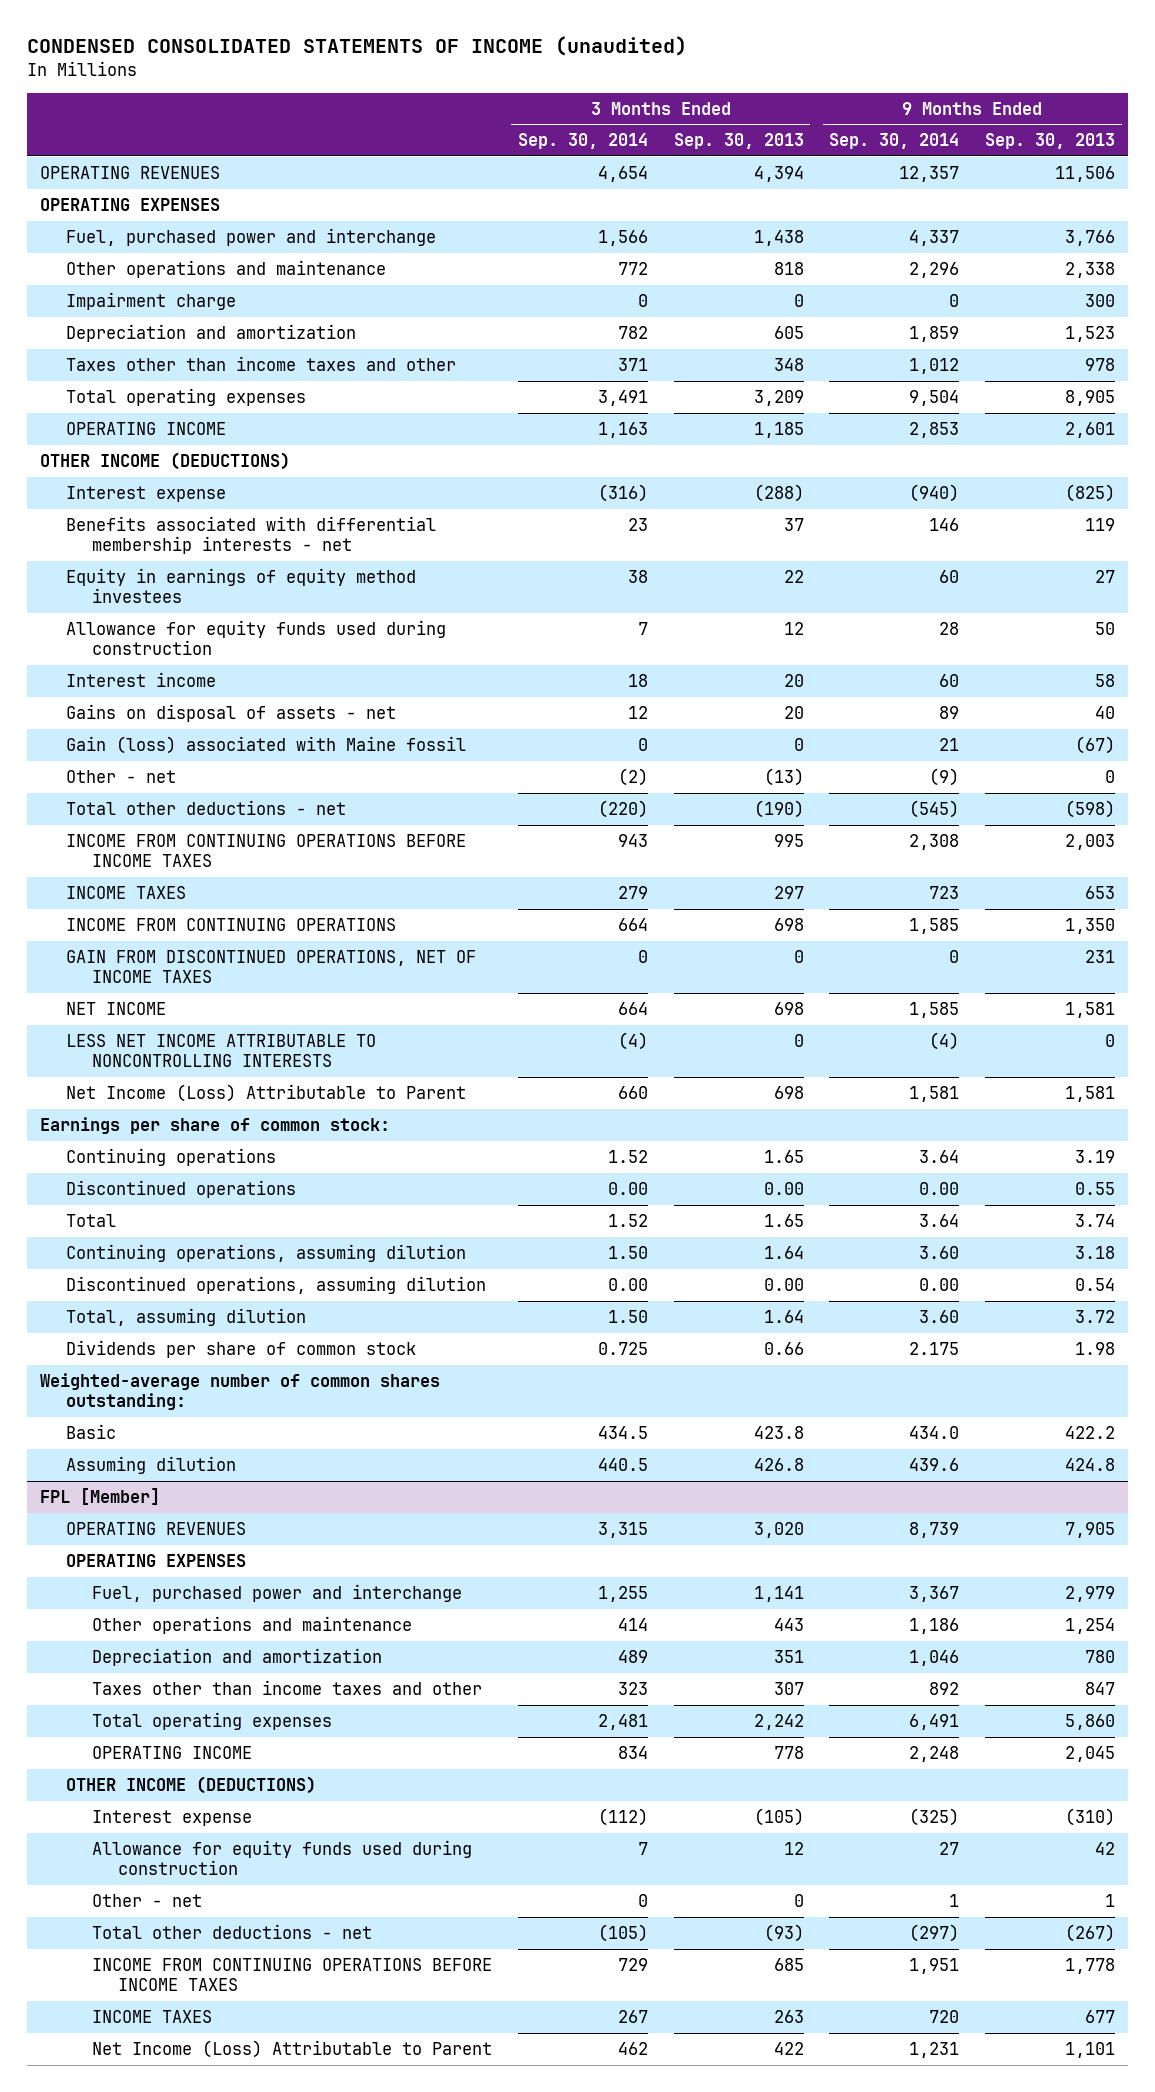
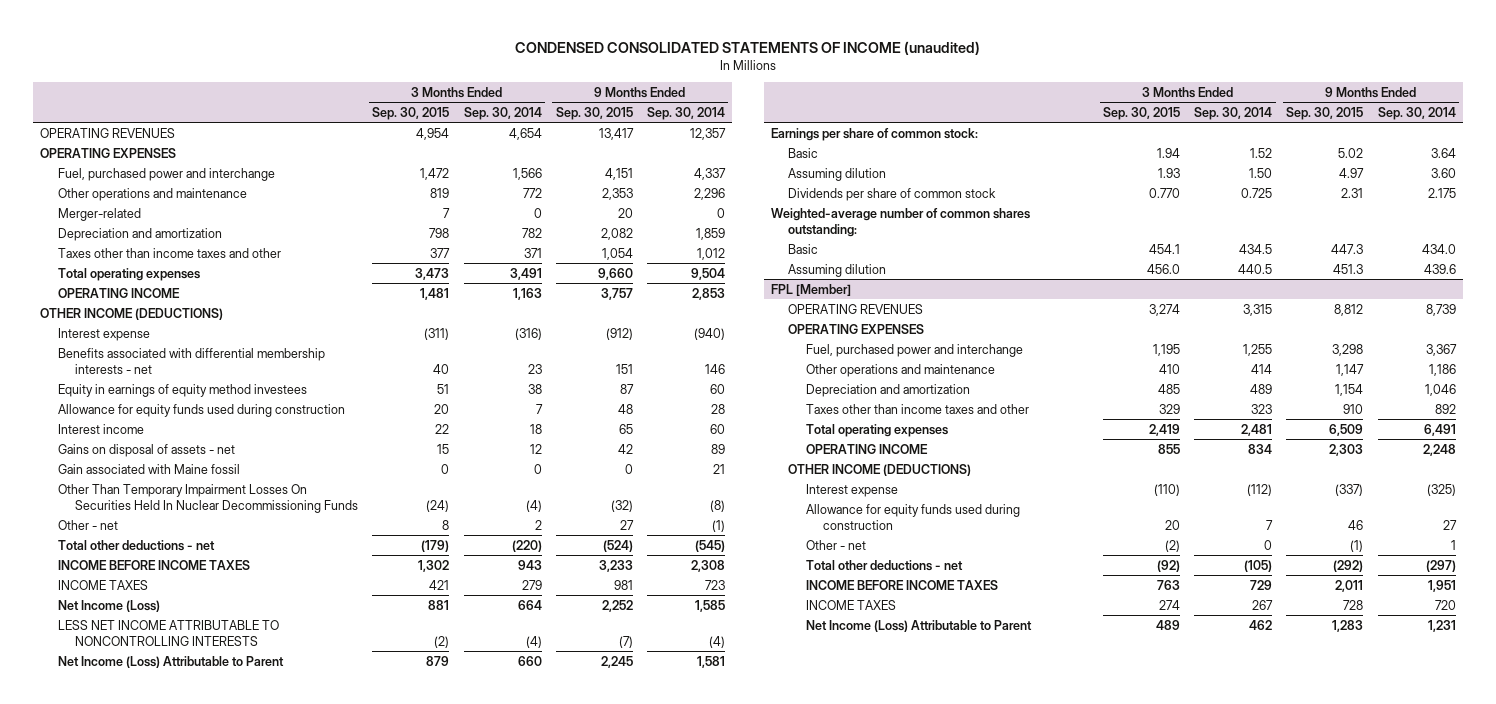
- | 3 Months Ended Sep. 30, 2014 | 3 Months Ended Sep. 30, 2013 | 9 Months Ended Sep. 30, 2014 | 9 Months Ended Sep. 30, 2013
+ | 3 Months Ended Sep. 30, 2015 | 3 Months Ended Sep. 30, 2014 | 9 Months Ended Sep. 30, 2015 | 9 Months Ended Sep. 30, 2014
- Impairment charge | 0 | 0 | 0 | 300
+ Merger-related | 7 | 0 | 20 | 0
- Gain (loss) associated with Maine fossil | 0 | 0 | 21 | (67)
- Other - net | (2) | (13) | (9) | 0
+ Gain associated with Maine fossil | 0 | 0 | 0 | 21
+ Other Than Temporary Impairment Losses On Securities Held In Nuclear Decommissioning Funds | (24) | (4) | (32) | (8)
+ Other - net | 8 | 2 | 27 | (1)
- INCOME FROM CONTINUING OPERATIONS BEFORE INCOME TAXES | 943 | 995 | 2,308 | 2,003
+ INCOME BEFORE INCOME TAXES | 1,302 | 943 | 3,233 | 2,308
- INCOME FROM CONTINUING OPERATIONS | 664 | 698 | 1,585 | 1,350
- GAIN FROM DISCONTINUED OPERATIONS, NET OF INCOME TAXES | 0 | 0 | 0 | 231
- NET INCOME | 664 | 698 | 1,585 | 1,581
+ Net Income (Loss) | 881 | 664 | 2,252 | 1,585
- Continuing operations | 1.52 | 1.65 | 3.64 | 3.19
- Discontinued operations | 0.00 | 0.00 | 0.00 | 0.55
- Total | 1.52 | 1.65 | 3.64 | 3.74
- Continuing operations, assuming dilution | 1.50 | 1.64 | 3.60 | 3.18
- Discontinued operations, assuming dilution | 0.00 | 0.00 | 0.00 | 0.54
- Total, assuming dilution | 1.50 | 1.64 | 3.60 | 3.72
+ Basic | 1.94 | 1.52 | 5.02 | 3.64
+ Assuming dilution | 1.93 | 1.50 | 4.97 | 3.60
@ FPL [Member]
- INCOME FROM CONTINUING OPERATIONS BEFORE INCOME TAXES | 729 | 685 | 1,951 | 1,778
+ INCOME BEFORE INCOME TAXES | 763 | 729 | 2,011 | 1,951

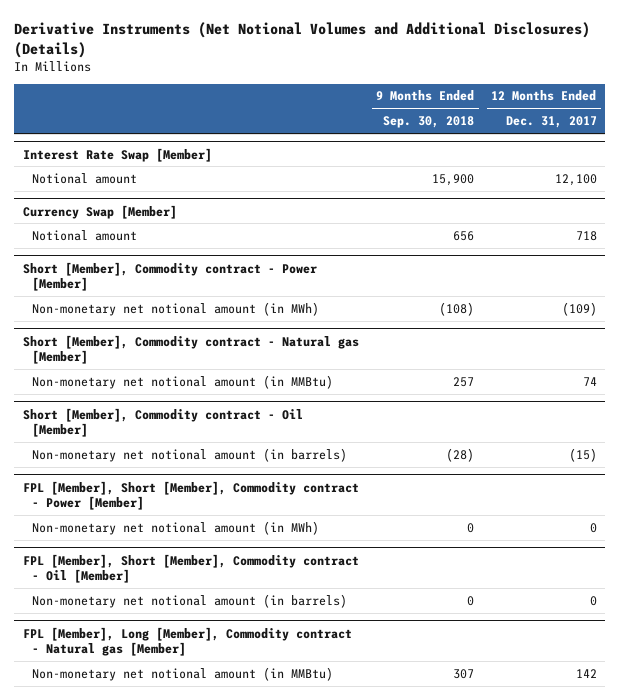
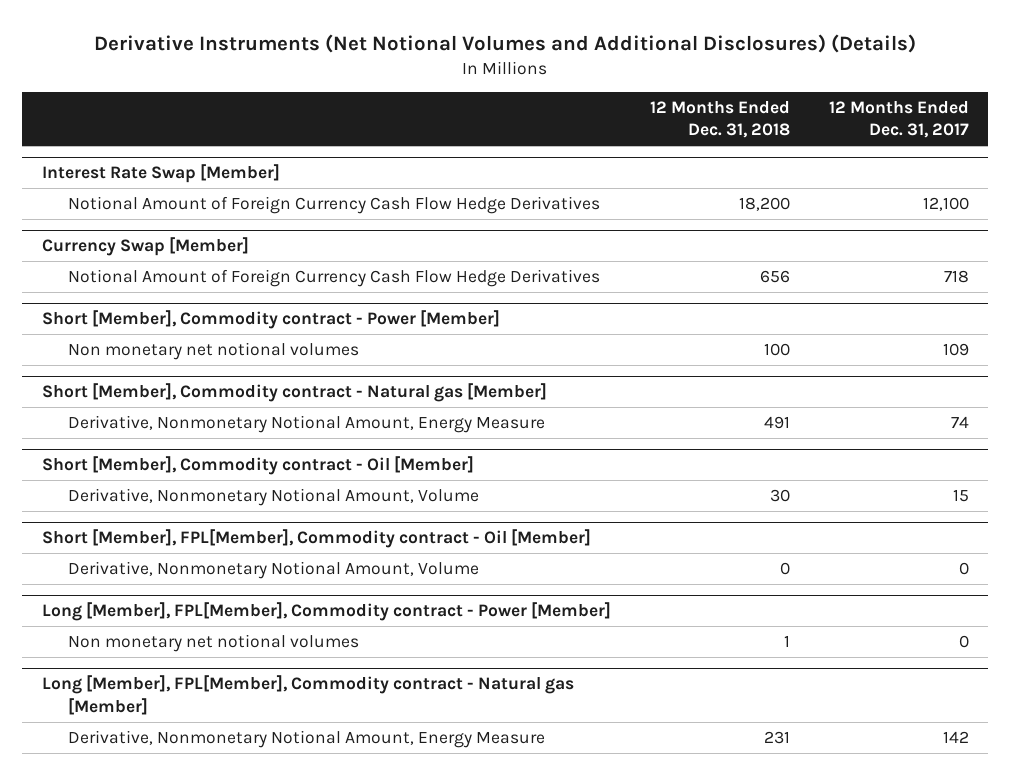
- | 9 Months Ended Sep. 30, 2018 | 12 Months Ended Dec. 31, 2017
+ | 12 Months Ended Dec. 31, 2018 | 12 Months Ended Dec. 31, 2017
@ Interest Rate Swap [Member]
- Notional amount | 15,900 | 12,100
+ Notional Amount of Foreign Currency Cash Flow Hedge Derivatives | 18,200 | 12,100
@ Currency Swap [Member]
- Notional amount | 656 | 718
+ Notional Amount of Foreign Currency Cash Flow Hedge Derivatives | 656 | 718
@ Short [Member], Commodity contract - Power [Member]
- Non-monetary net notional amount (in MWh) | (108) | (109)
+ Non monetary net notional volumes | 100 | 109
@ Short [Member], Commodity contract - Natural gas [Member]
- Non-monetary net notional amount (in MMBtu) | 257 | 74
+ Derivative, Nonmonetary Notional Amount, Energy Measure | 491 | 74
@ Short [Member], Commodity contract - Oil [Member]
- Non-monetary net notional amount (in barrels) | (28) | (15)
- FPL [Member], Short [Member], Commodity contract - Power [Member]
- Non-monetary net notional amount (in MWh) | 0 | 0
- FPL [Member], Short [Member], Commodity contract - Oil [Member]
- Non-monetary net notional amount (in barrels) | 0 | 0
- FPL [Member], Long [Member], Commodity contract - Natural gas [Member]
- Non-monetary net notional amount (in MMBtu) | 307 | 142
@ Short [Member], Commodity contract - Oil [Member]
+ Derivative, Nonmonetary Notional Amount, Volume | 30 | 15
+ Short [Member], FPL[Member], Commodity contract - Oil [Member]
+ Derivative, Nonmonetary Notional Amount, Volume | 0 | 0
+ Long [Member], FPL[Member], Commodity contract - Power [Member]
+ Non monetary net notional volumes | 1 | 0
+ Long [Member], FPL[Member], Commodity contract - Natural gas [Member]
+ Derivative, Nonmonetary Notional Amount, Energy Measure | 231 | 142

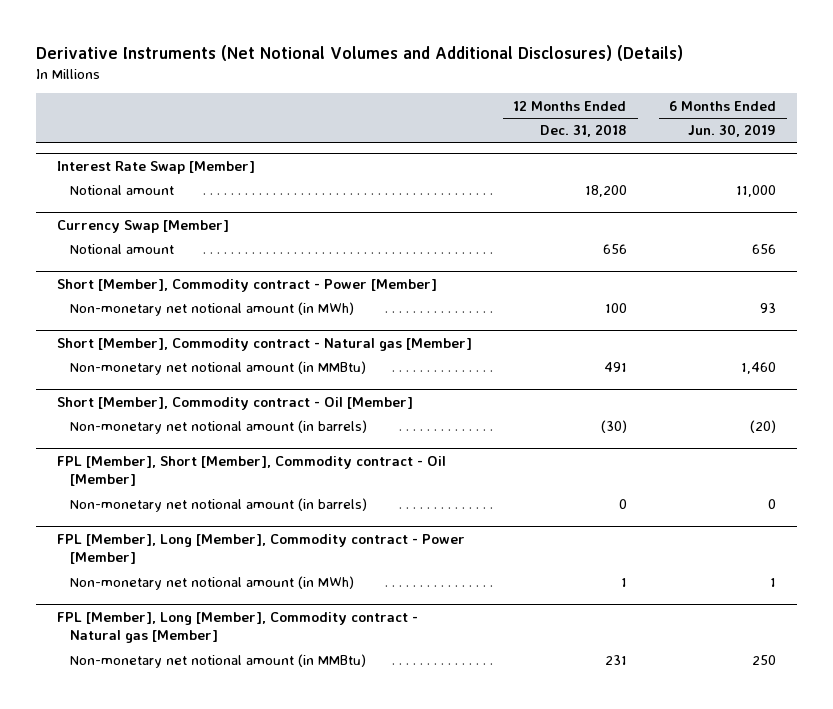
- | 12 Months Ended Dec. 31, 2018 | 12 Months Ended Dec. 31, 2017
+ | 12 Months Ended Dec. 31, 2018 | 6 Months Ended Jun. 30, 2019
@ Interest Rate Swap [Member]
- Notional Amount of Foreign Currency Cash Flow Hedge Derivatives | 18,200 | 12,100
+ Notional amount | 18,200 | 11,000
@ Currency Swap [Member]
- Notional Amount of Foreign Currency Cash Flow Hedge Derivatives | 656 | 718
+ Notional amount | 656 | 656
@ Short [Member], Commodity contract - Power [Member]
- Non monetary net notional volumes | 100 | 109
+ Non-monetary net notional amount (in MWh) | 100 | 93
@ Short [Member], Commodity contract - Natural gas [Member]
- Derivative, Nonmonetary Notional Amount, Energy Measure | 491 | 74
+ Non-monetary net notional amount (in MMBtu) | 491 | 1,460
@ Short [Member], Commodity contract - Oil [Member]
- Derivative, Nonmonetary Notional Amount, Volume | 30 | 15
- Short [Member], FPL[Member], Commodity contract - Oil [Member]
- Derivative, Nonmonetary Notional Amount, Volume | 0 | 0
- Long [Member], FPL[Member], Commodity contract - Power [Member]
- Non monetary net notional volumes | 1 | 0
- Long [Member], FPL[Member], Commodity contract - Natural gas [Member]
- Derivative, Nonmonetary Notional Amount, Energy Measure | 231 | 142
@ Short [Member], Commodity contract - Oil [Member]
+ Non-monetary net notional amount (in barrels) | (30) | (20)
+ FPL [Member], Short [Member], Commodity contract - Oil [Member]
+ Non-monetary net notional amount (in barrels) | 0 | 0
+ FPL [Member], Long [Member], Commodity contract - Power [Member]
+ Non-monetary net notional amount (in MWh) | 1 | 1
+ FPL [Member], Long [Member], Commodity contract - Natural gas [Member]
+ Non-monetary net notional amount (in MMBtu) | 231 | 250

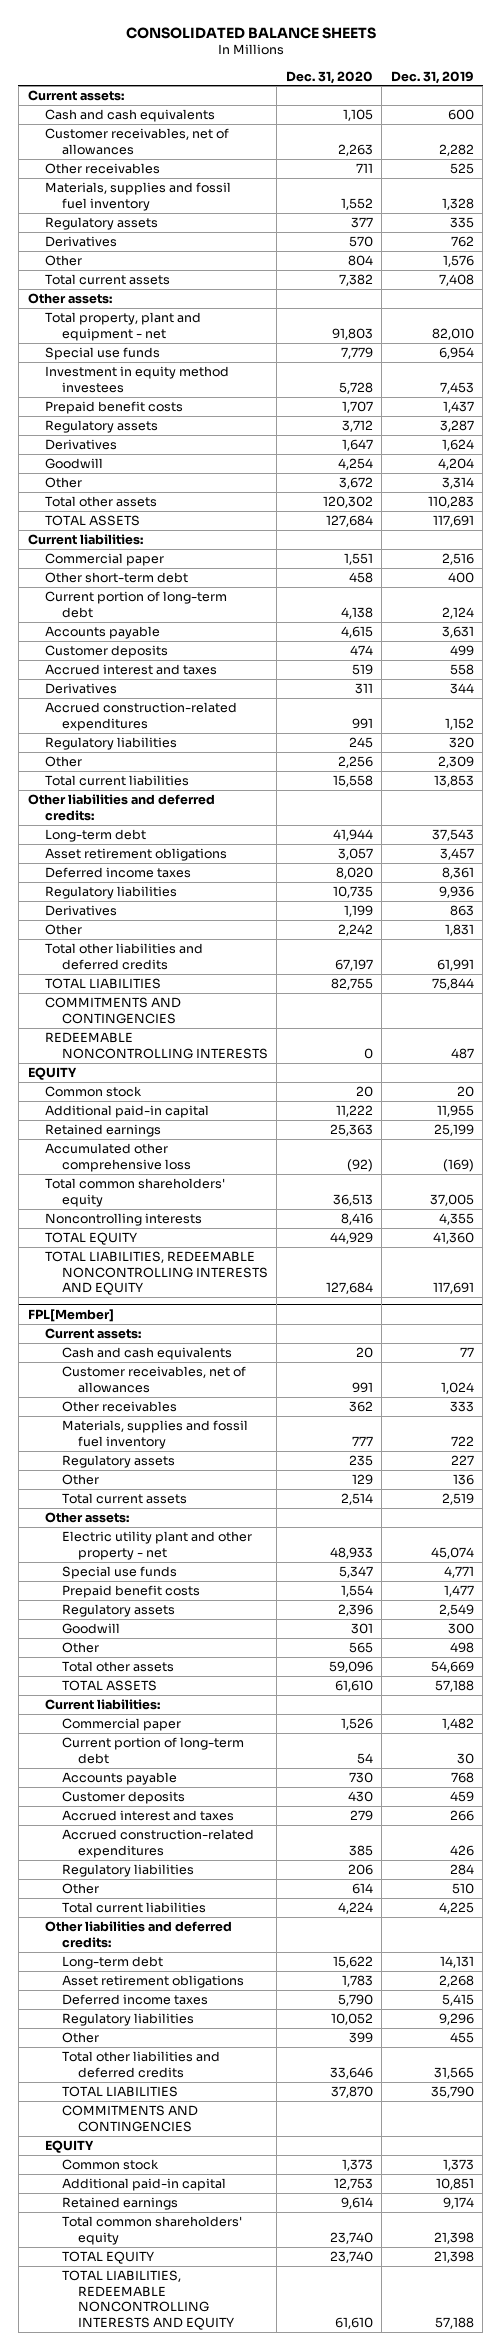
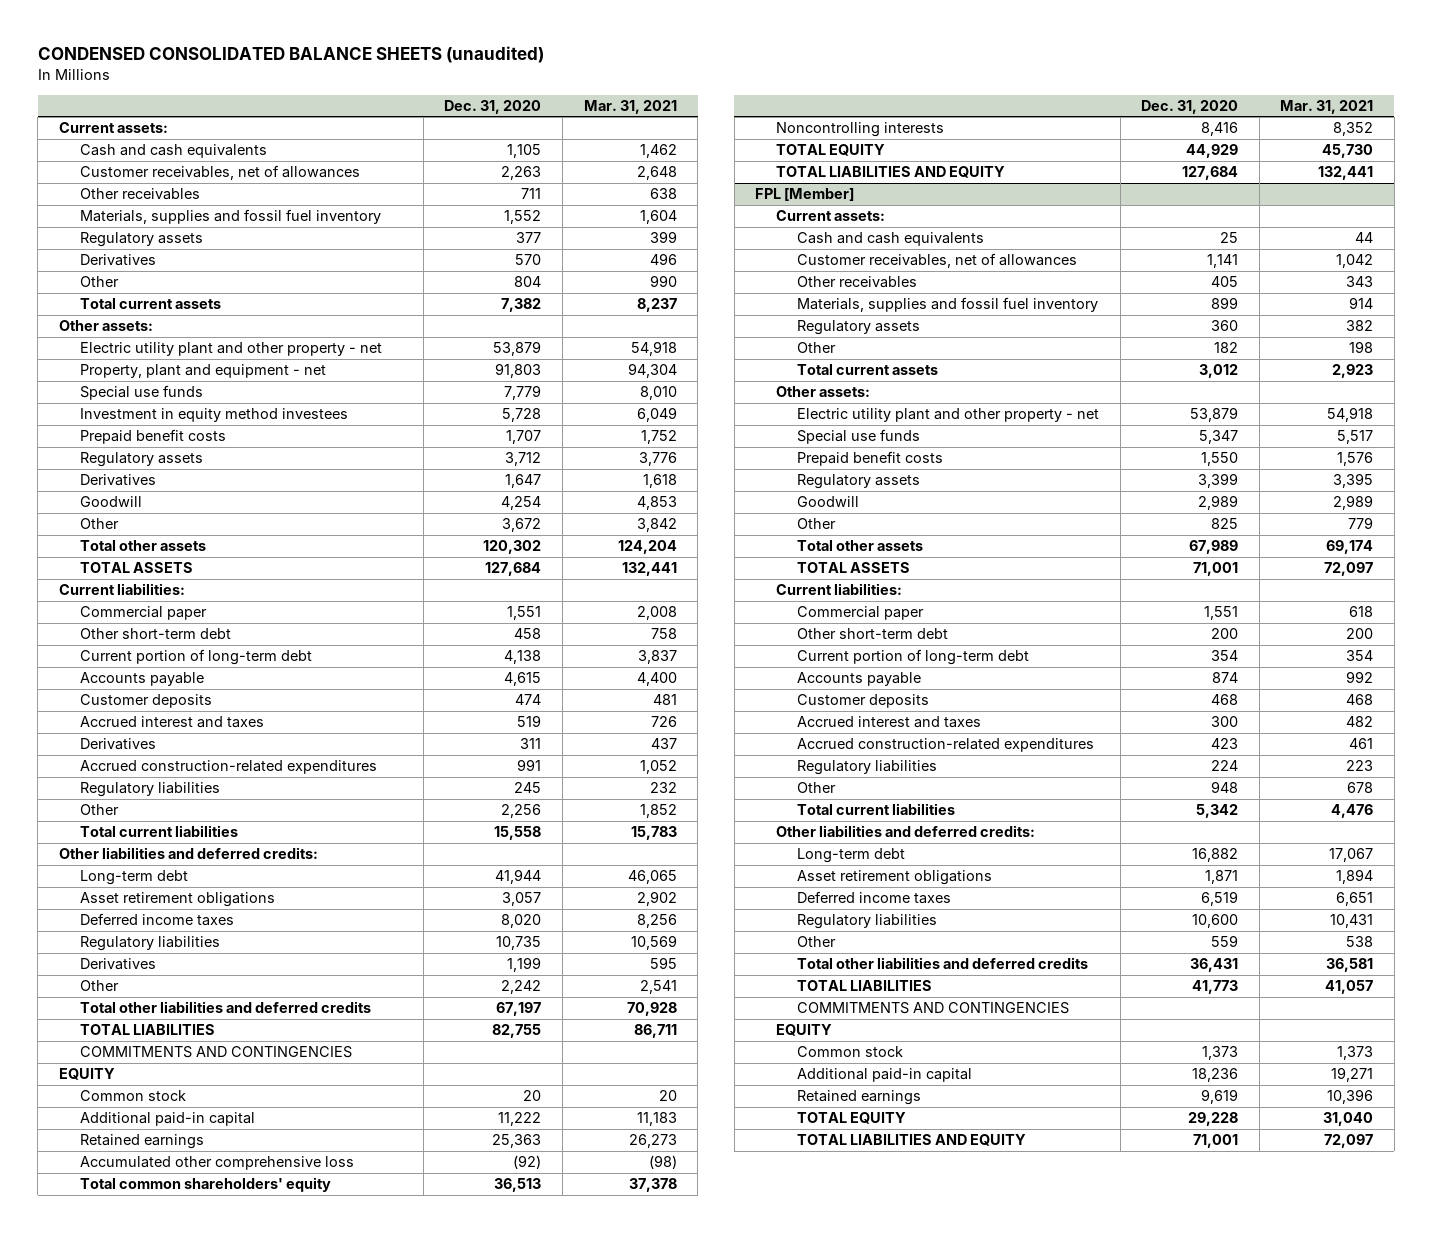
- CONSOLIDATED BALANCE SHEETS
+ CONDENSED CONSOLIDATED BALANCE SHEETS (unaudited)
- | Dec. 31, 2020 | Dec. 31, 2019
+ | Dec. 31, 2020 | Mar. 31, 2021
- Total property, plant and equipment - net | 91,803 | 82,010
+ Electric utility plant and other property - net | 53,879 | 54,918
+ Property, plant and equipment - net | 91,803 | 94,304
- REDEEMABLE NONCONTROLLING INTERESTS | 0 | 487
- TOTAL LIABILITIES, REDEEMABLE NONCONTROLLING INTERESTS AND EQUITY | 127,684 | 117,691
- FPL[Member]
+ TOTAL LIABILITIES AND EQUITY | 127,684 | 132,441
+ FPL [Member]
- Cash and cash equivalents | 20 | 77
- Customer receivables, net of allowances | 991 | 1,024
- Other receivables | 362 | 333
- Materials, supplies and fossil fuel inventory | 777 | 722
- Regulatory assets | 235 | 227
- Other | 129 | 136
- Total current assets | 2,514 | 2,519
+ Cash and cash equivalents | 25 | 44
+ Customer receivables, net of allowances | 1,141 | 1,042
+ Other receivables | 405 | 343
+ Materials, supplies and fossil fuel inventory | 899 | 914
+ Regulatory assets | 360 | 382
+ Other | 182 | 198
+ Total current assets | 3,012 | 2,923
- Electric utility plant and other property - net | 48,933 | 45,074
+ Electric utility plant and other property - net | 53,879 | 54,918
- Prepaid benefit costs | 1,554 | 1,477
- Regulatory assets | 2,396 | 2,549
- Goodwill | 301 | 300
- Other | 565 | 498
- Total other assets | 59,096 | 54,669
- TOTAL ASSETS | 61,610 | 57,188
+ Prepaid benefit costs | 1,550 | 1,576
+ Regulatory assets | 3,399 | 3,395
+ Goodwill | 2,989 | 2,989
+ Other | 825 | 779
+ Total other assets | 67,989 | 69,174
+ TOTAL ASSETS | 71,001 | 72,097
- Commercial paper | 1,526 | 1,482
- Current portion of long-term debt | 54 | 30
- Accounts payable | 730 | 768
- Customer deposits | 430 | 459
- Accrued interest and taxes | 279 | 266
- Accrued construction-related expenditures | 385 | 426
- Regulatory liabilities | 206 | 284
- Other | 614 | 510
- Total current liabilities | 4,224 | 4,225
+ Commercial paper | 1,551 | 618
+ Other short-term debt | 200 | 200
+ Current portion of long-term debt | 354 | 354
+ Accounts payable | 874 | 992
+ Customer deposits | 468 | 468
+ Accrued interest and taxes | 300 | 482
+ Accrued construction-related expenditures | 423 | 461
+ Regulatory liabilities | 224 | 223
+ Other | 948 | 678
+ Total current liabilities | 5,342 | 4,476
- Long-term debt | 15,622 | 14,131
- Asset retirement obligations | 1,783 | 2,268
- Deferred income taxes | 5,790 | 5,415
- Regulatory liabilities | 10,052 | 9,296
- Other | 399 | 455
- Total other liabilities and deferred credits | 33,646 | 31,565
- TOTAL LIABILITIES | 37,870 | 35,790
+ Long-term debt | 16,882 | 17,067
+ Asset retirement obligations | 1,871 | 1,894
+ Deferred income taxes | 6,519 | 6,651
+ Regulatory liabilities | 10,600 | 10,431
+ Other | 559 | 538
+ Total other liabilities and deferred credits | 36,431 | 36,581
+ TOTAL LIABILITIES | 41,773 | 41,057
- Additional paid-in capital | 12,753 | 10,851
- Retained earnings | 9,614 | 9,174
- Total common shareholders' equity | 23,740 | 21,398
- TOTAL EQUITY | 23,740 | 21,398
- TOTAL LIABILITIES, REDEEMABLE NONCONTROLLING INTERESTS AND EQUITY | 61,610 | 57,188
+ Additional paid-in capital | 18,236 | 19,271
+ Retained earnings | 9,619 | 10,396
+ TOTAL EQUITY | 29,228 | 31,040
+ TOTAL LIABILITIES AND EQUITY | 71,001 | 72,097

